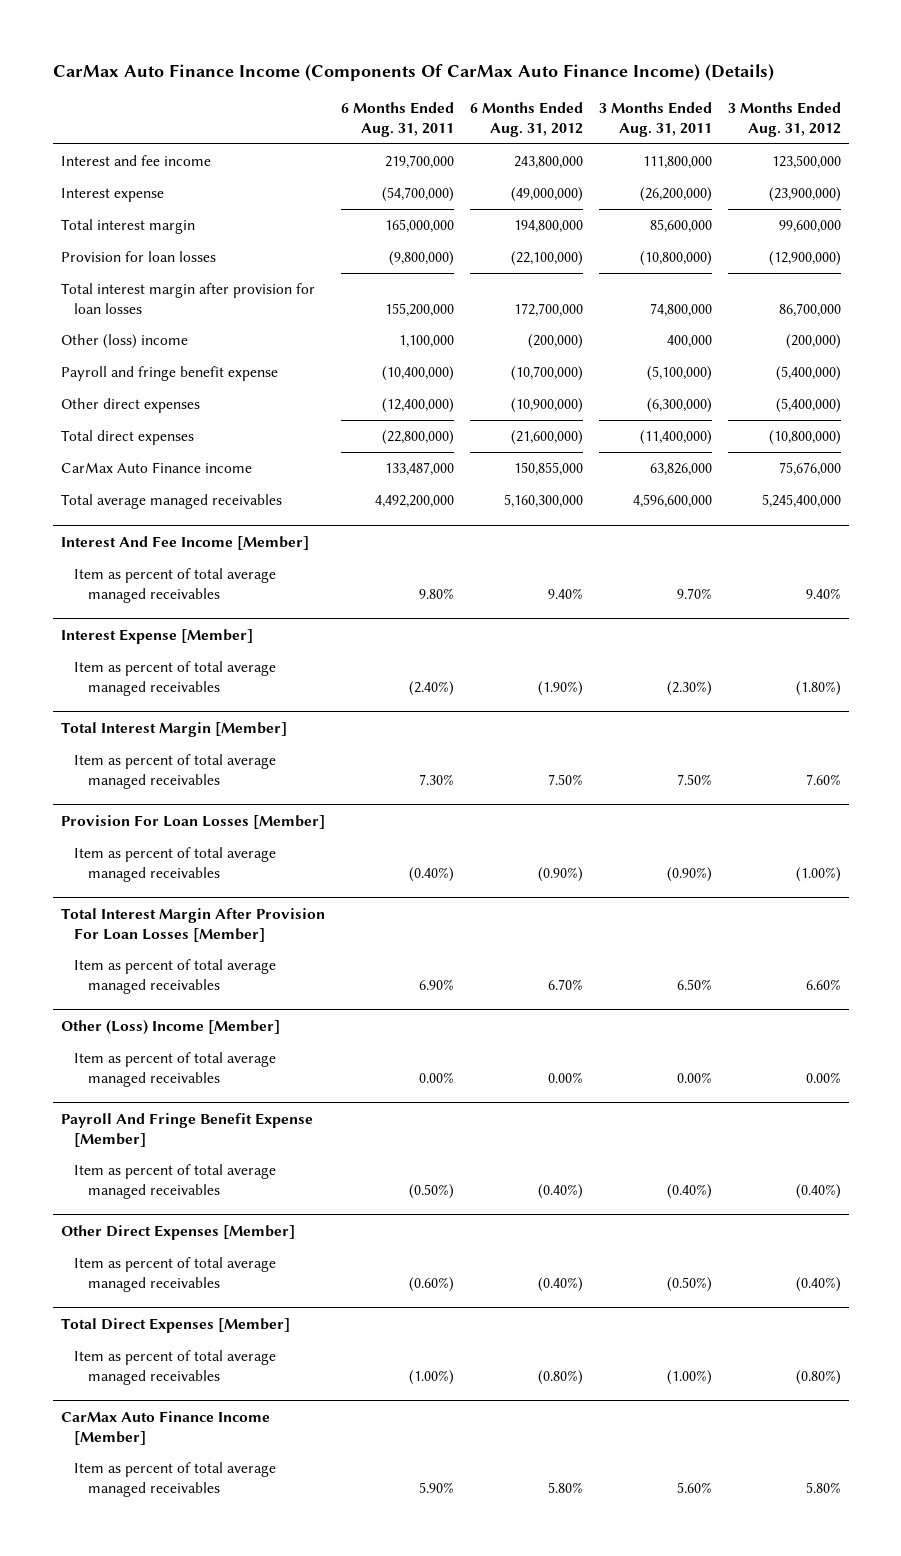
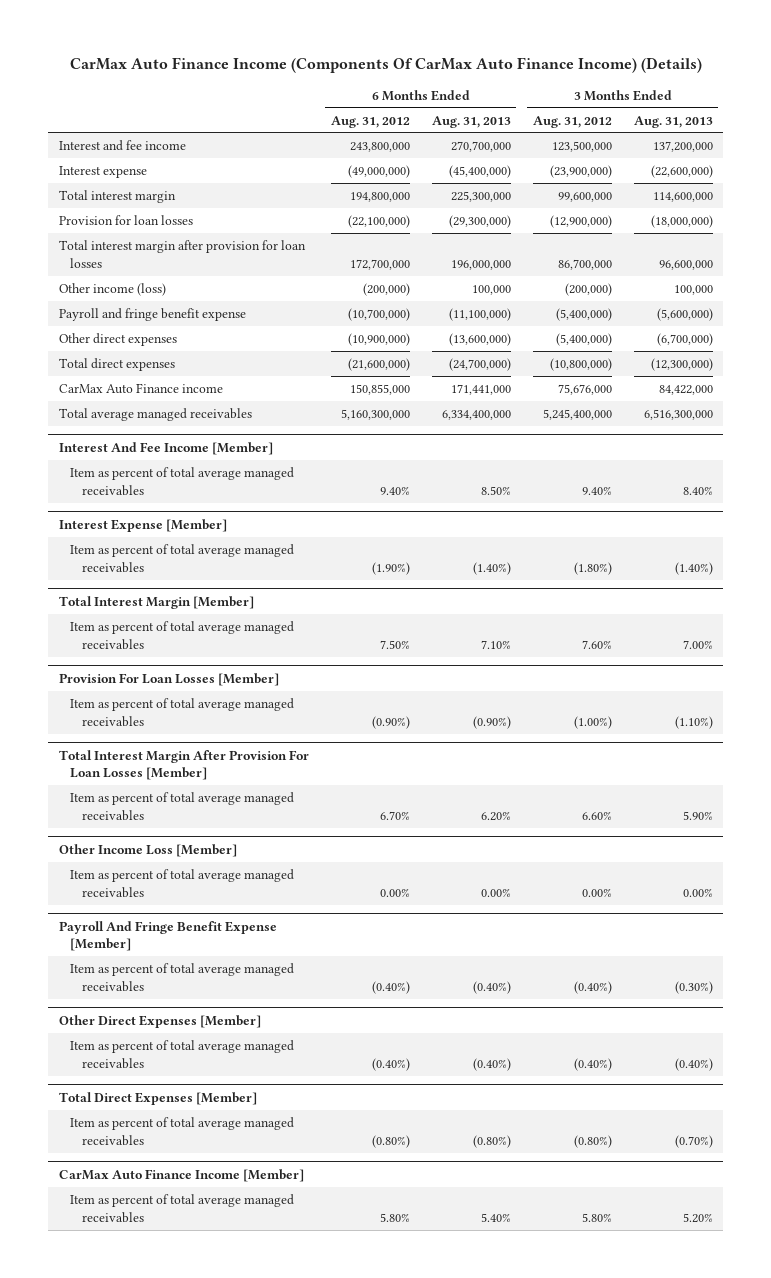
- | 6 Months Ended Aug. 31, 2011 | 6 Months Ended Aug. 31, 2012 | 3 Months Ended Aug. 31, 2011 | 3 Months Ended Aug. 31, 2012
+ | 6 Months Ended Aug. 31, 2012 | 6 Months Ended Aug. 31, 2013 | 3 Months Ended Aug. 31, 2012 | 3 Months Ended Aug. 31, 2013
- Other (loss) income | 1,100,000 | (200,000) | 400,000 | (200,000)
+ Other income (loss) | (200,000) | 100,000 | (200,000) | 100,000
- Other (Loss) Income [Member]
+ Other Income Loss [Member]

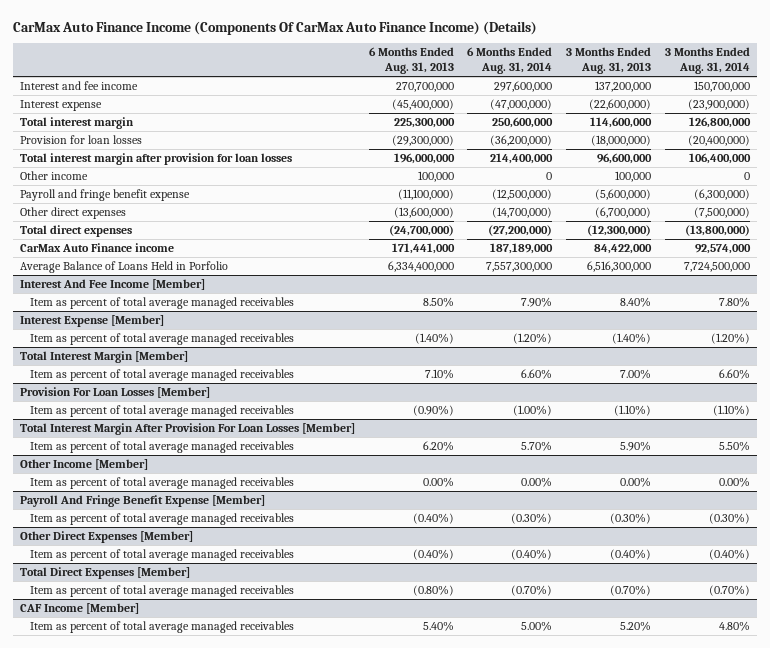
- | 6 Months Ended Aug. 31, 2012 | 6 Months Ended Aug. 31, 2013 | 3 Months Ended Aug. 31, 2012 | 3 Months Ended Aug. 31, 2013
+ | 6 Months Ended Aug. 31, 2013 | 6 Months Ended Aug. 31, 2014 | 3 Months Ended Aug. 31, 2013 | 3 Months Ended Aug. 31, 2014
- Other income (loss) | (200,000) | 100,000 | (200,000) | 100,000
+ Other income | 100,000 | 0 | 100,000 | 0
- Total average managed receivables | 5,160,300,000 | 6,334,400,000 | 5,245,400,000 | 6,516,300,000
+ Average Balance of Loans Held in Porfolio | 6,334,400,000 | 7,557,300,000 | 6,516,300,000 | 7,724,500,000
- Other Income Loss [Member]
+ Other Income [Member]
- CarMax Auto Finance Income [Member]
+ CAF Income [Member]

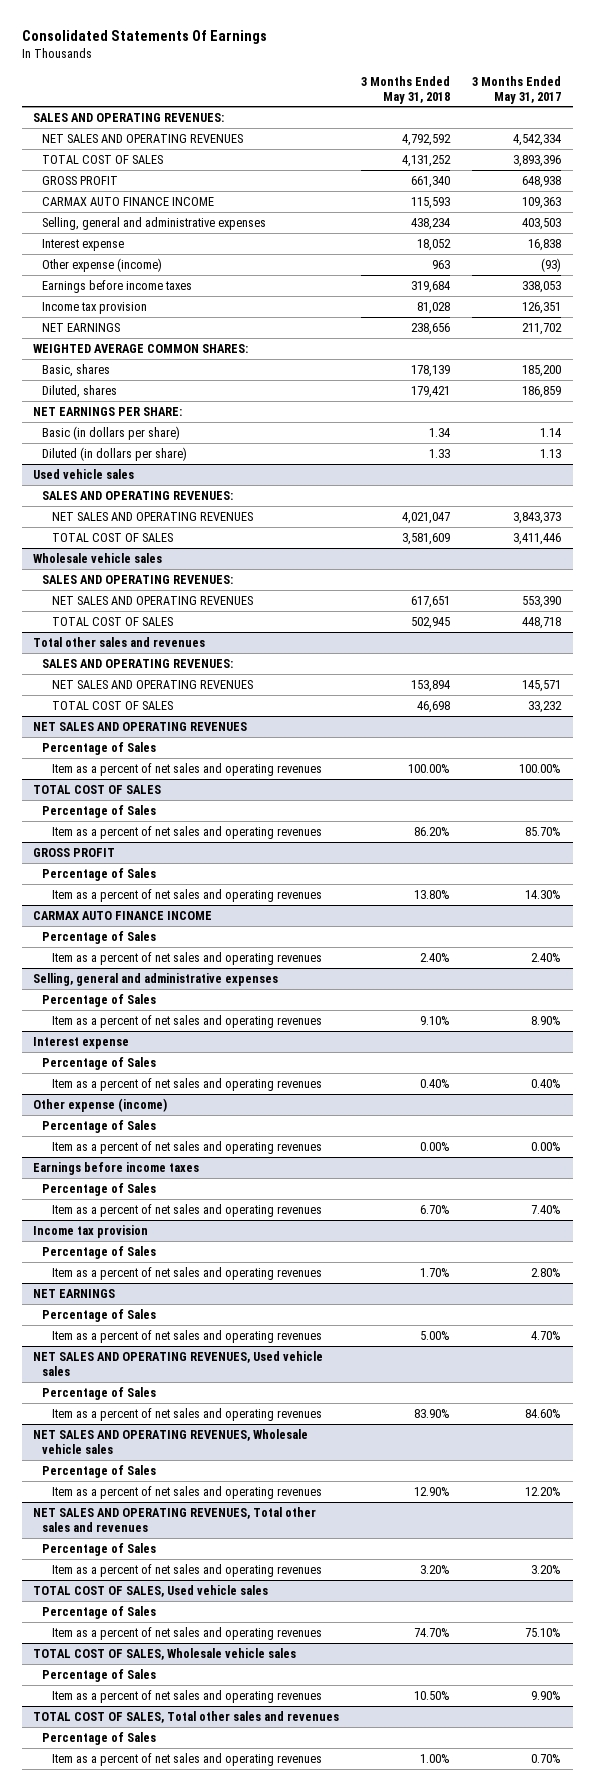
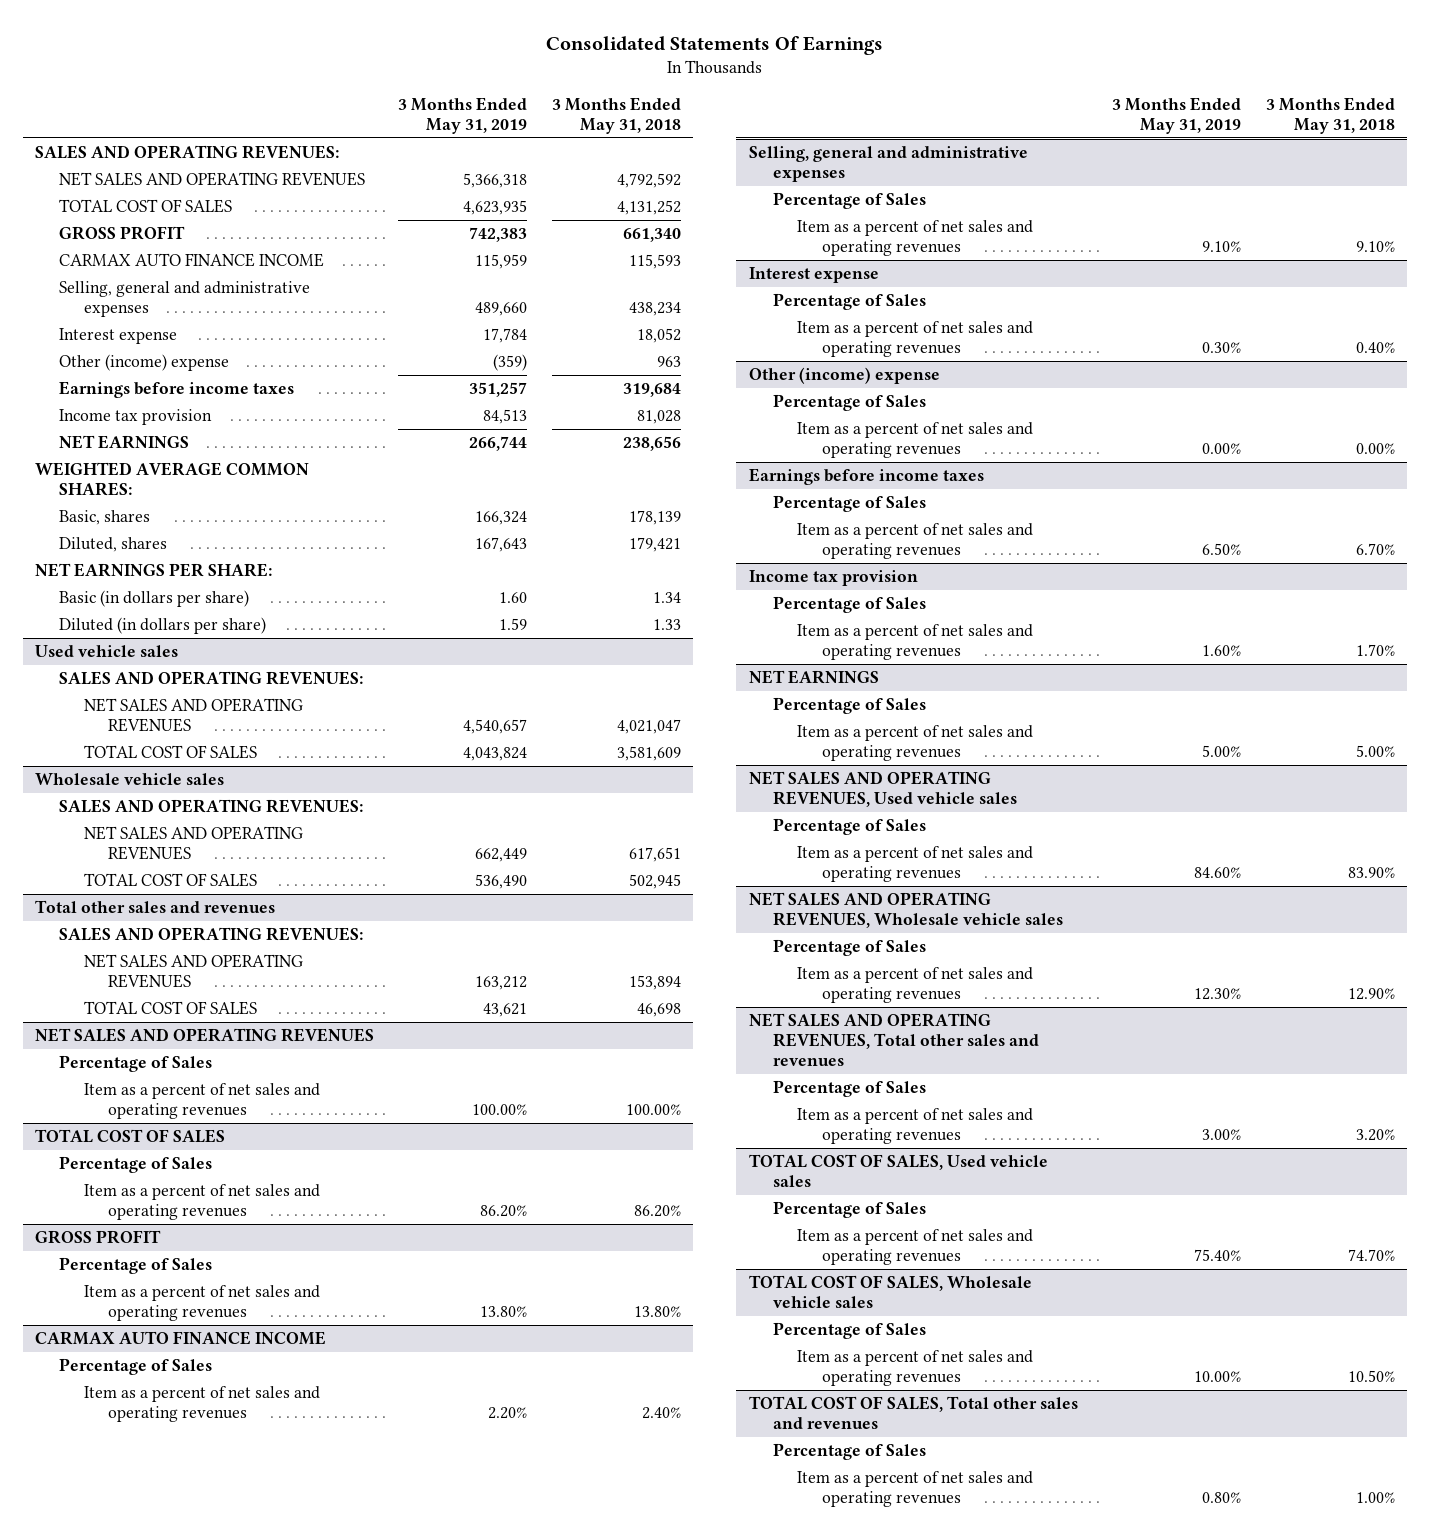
- | 3 Months Ended May 31, 2018 | 3 Months Ended May 31, 2017
+ | 3 Months Ended May 31, 2019 | 3 Months Ended May 31, 2018
- Other expense (income) | 963 | (93)
+ Other (income) expense | (359) | 963
- Other expense (income)
+ Other (income) expense

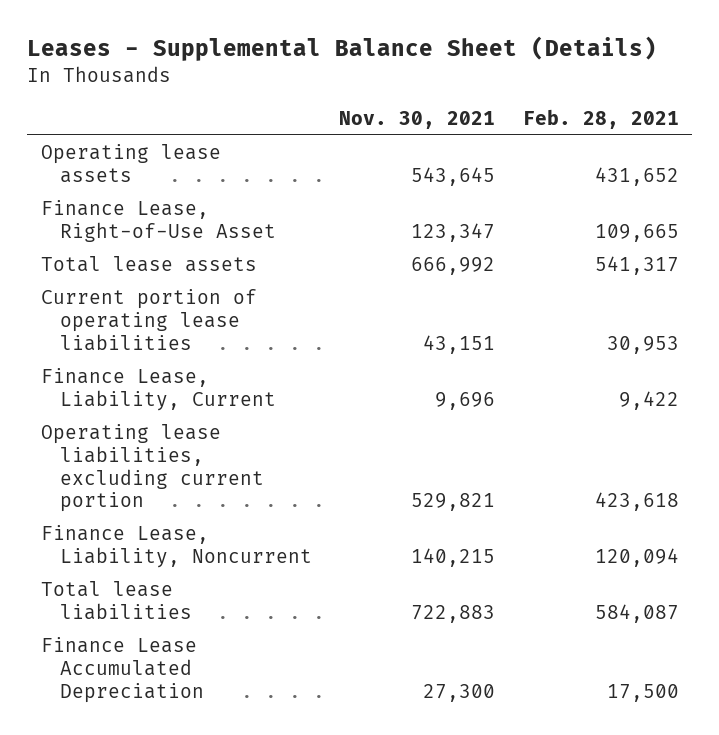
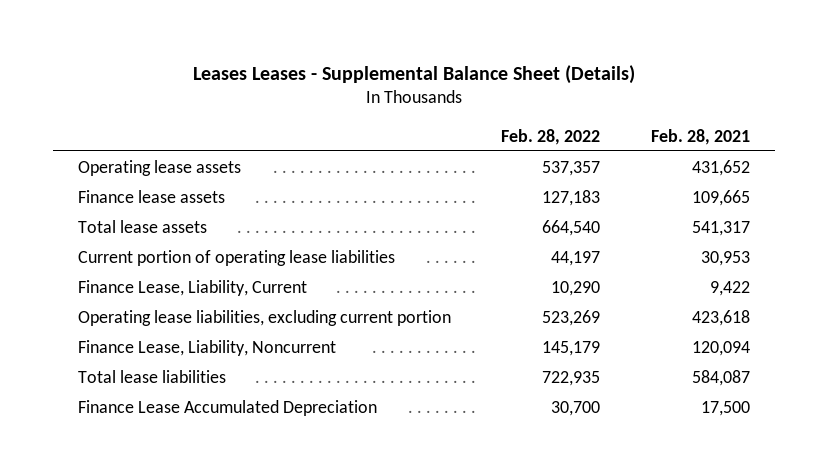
- Leases - Supplemental Balance Sheet (Details)
+ Leases Leases - Supplemental Balance Sheet (Details)
- | Nov. 30, 2021 | Feb. 28, 2021
+ | Feb. 28, 2022 | Feb. 28, 2021
- Finance Lease, Right-of-Use Asset | 123,347 | 109,665
+ Finance lease assets | 127,183 | 109,665

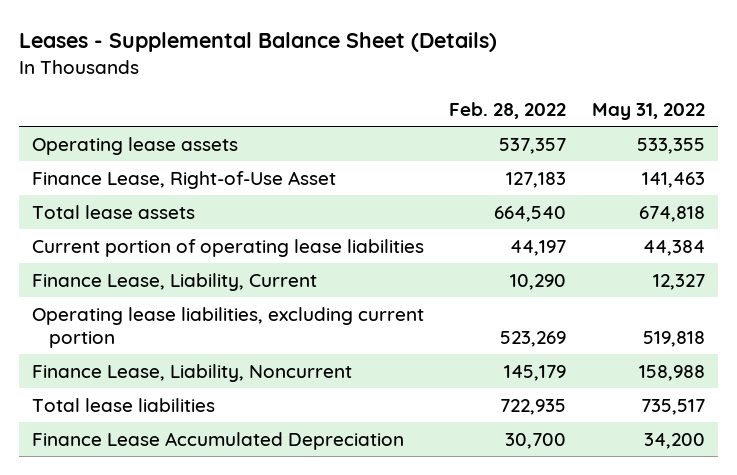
- Leases Leases - Supplemental Balance Sheet (Details)
+ Leases - Supplemental Balance Sheet (Details)
- | Feb. 28, 2022 | Feb. 28, 2021
+ | Feb. 28, 2022 | May 31, 2022
- Finance lease assets | 127,183 | 109,665
+ Finance Lease, Right-of-Use Asset | 127,183 | 141,463

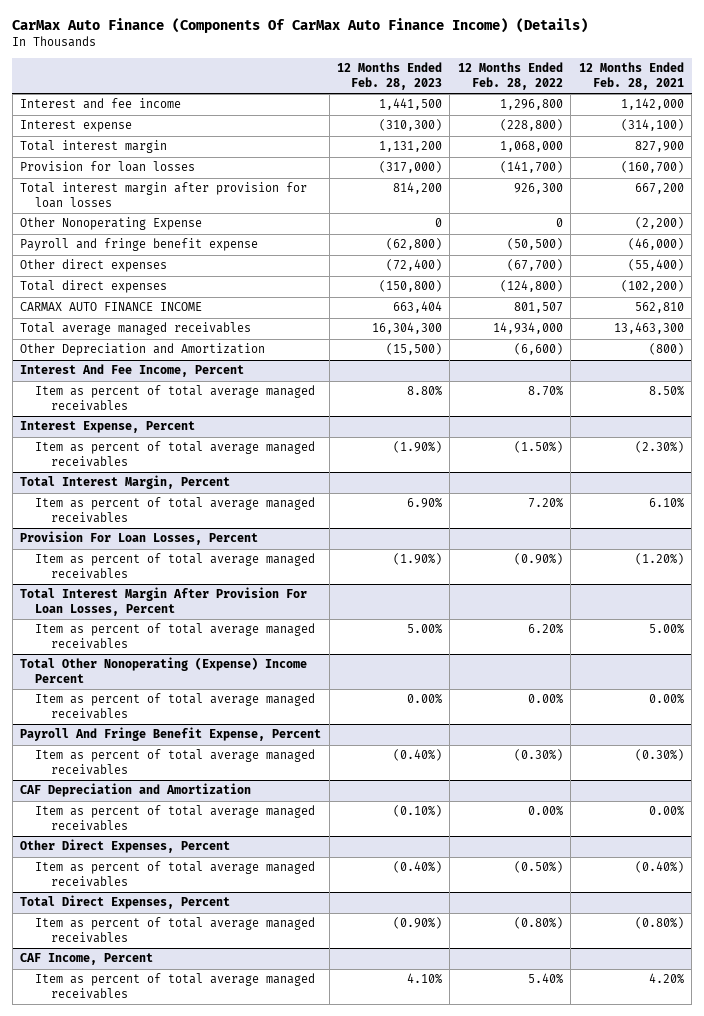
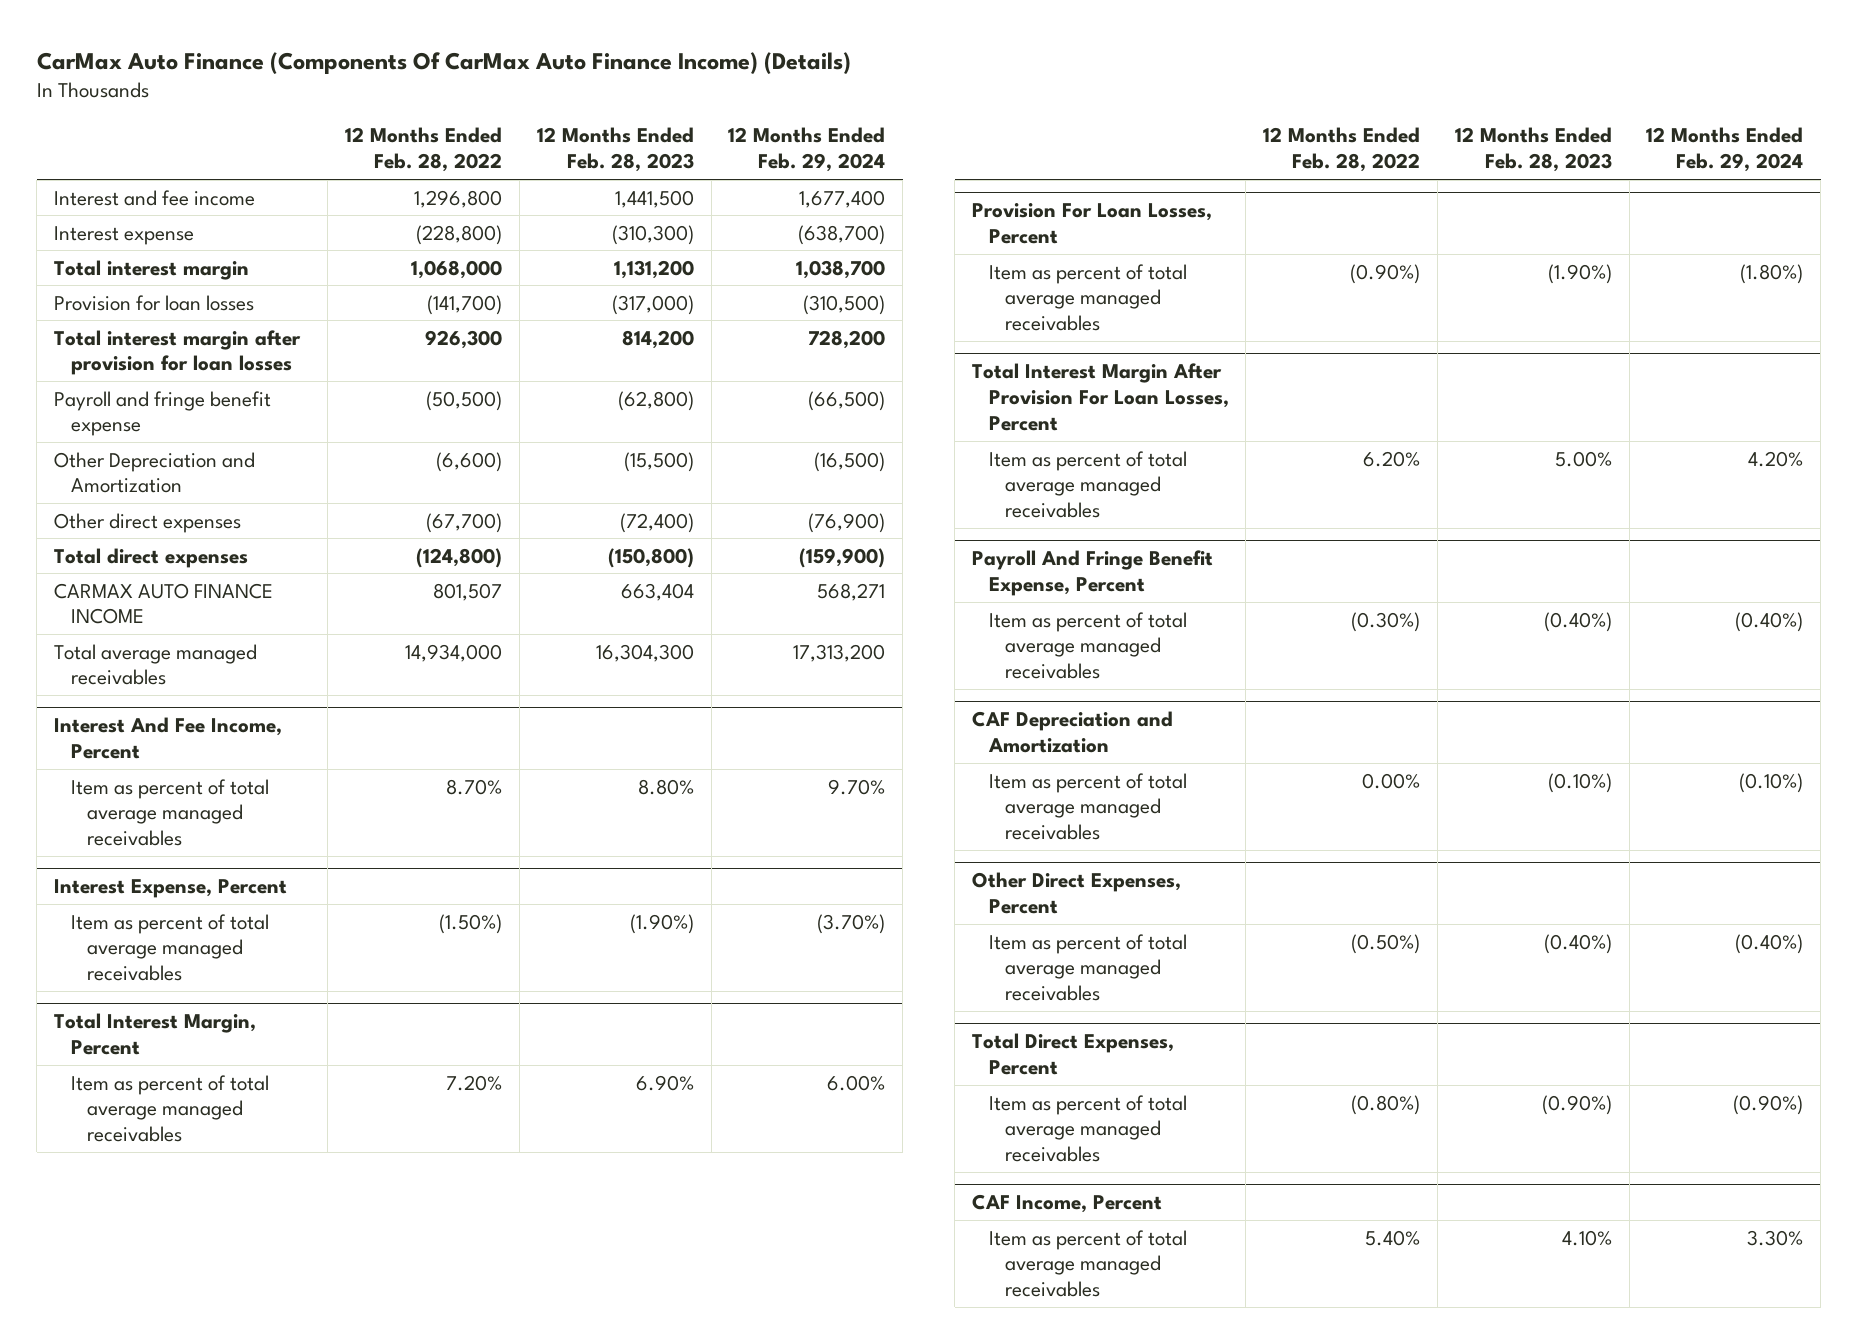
- | 12 Months Ended Feb. 28, 2023 | 12 Months Ended Feb. 28, 2022 | 12 Months Ended Feb. 28, 2021
+ | 12 Months Ended Feb. 28, 2022 | 12 Months Ended Feb. 28, 2023 | 12 Months Ended Feb. 29, 2024
- Other Nonoperating Expense | 0 | 0 | (2,200)
moved up: Other Depreciation and Amortization | (6,600) | (15,500) | (16,500)
- Total Other Nonoperating (Expense) Income Percent
- Item as percent of total average managed receivables | 0.00% | 0.00% | 0.00%

